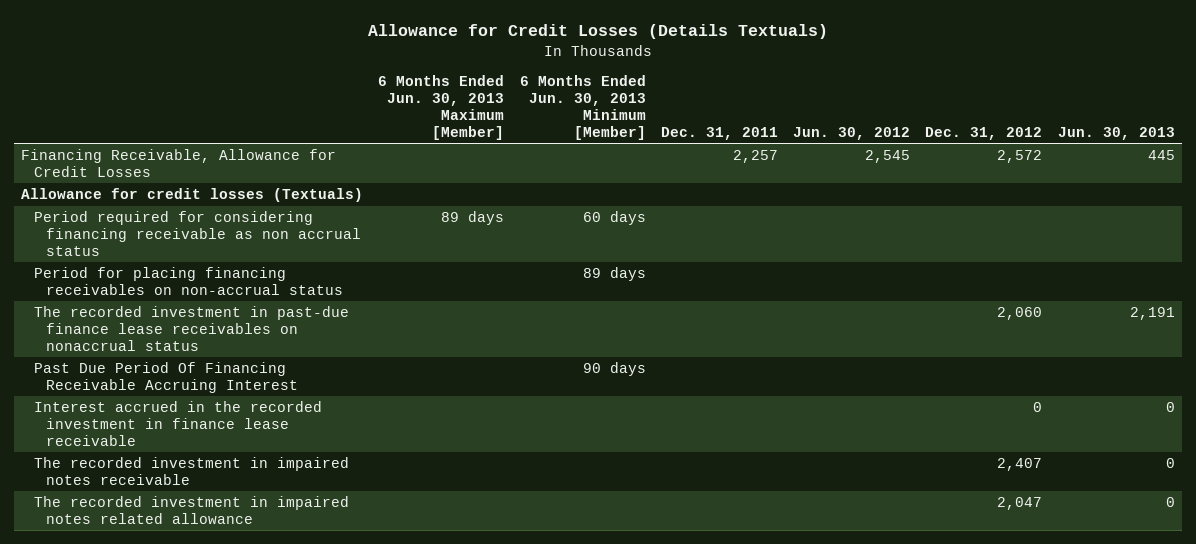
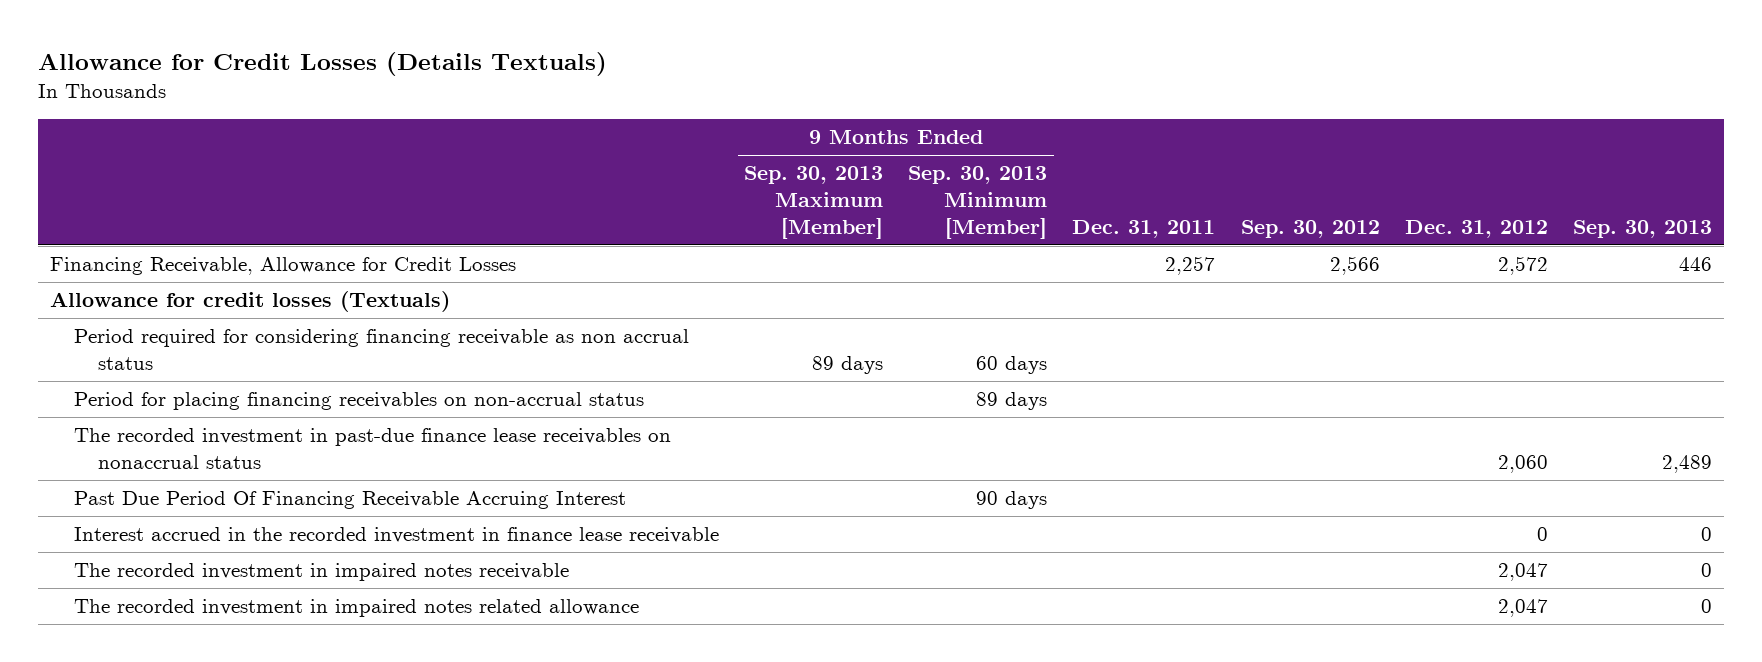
- | 6 Months Ended Jun. 30, 2013 Maximum [Member] | 6 Months Ended Jun. 30, 2013 Minimum [Member] | Dec. 31, 2011 | Jun. 30, 2012 | Dec. 31, 2012 | Jun. 30, 2013
+ | 9 Months Ended Sep. 30, 2013 Maximum [Member] | 9 Months Ended Sep. 30, 2013 Minimum [Member] | Dec. 31, 2011 | Sep. 30, 2012 | Dec. 31, 2012 | Sep. 30, 2013
- The recorded investment in impaired notes receivable | | | | | 2,407 | 0
+ The recorded investment in impaired notes receivable | | | | | 2,047 | 0

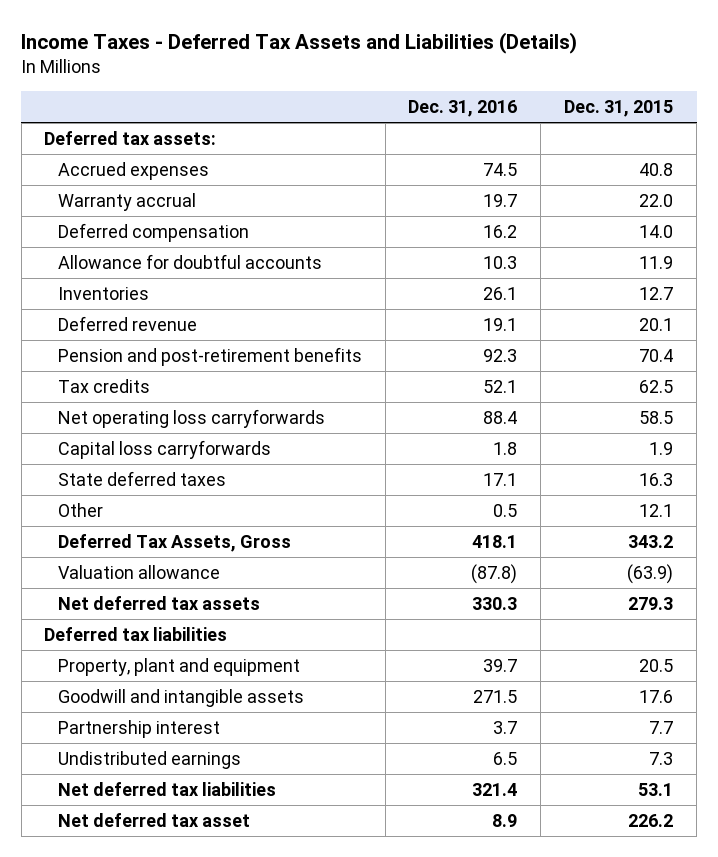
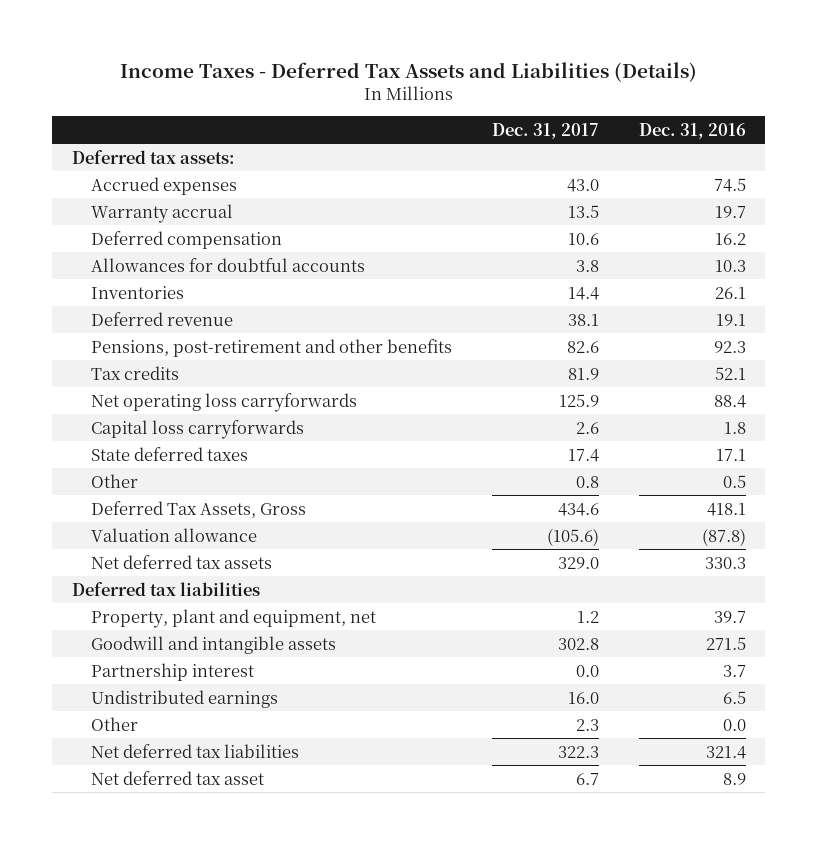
- | Dec. 31, 2016 | Dec. 31, 2015
+ | Dec. 31, 2017 | Dec. 31, 2016
- Allowance for doubtful accounts | 10.3 | 11.9
+ Allowances for doubtful accounts | 3.8 | 10.3
- Pension and post-retirement benefits | 92.3 | 70.4
+ Pensions, post-retirement and other benefits | 82.6 | 92.3
- Property, plant and equipment | 39.7 | 20.5
+ Property, plant and equipment, net | 1.2 | 39.7
+ Other | 2.3 | 0.0

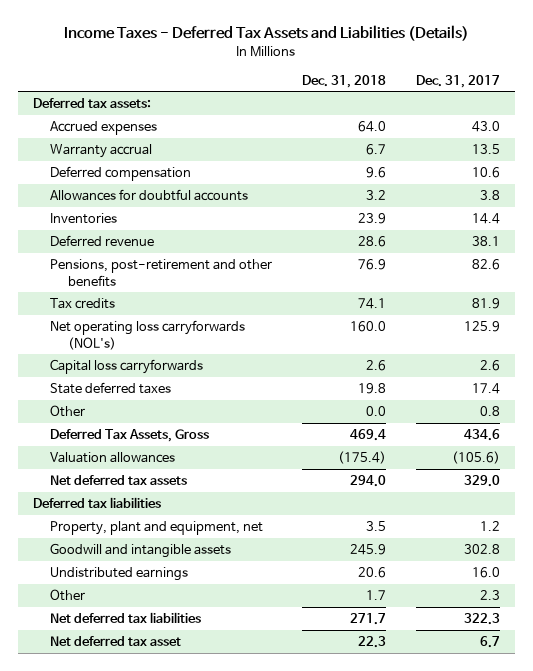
- | Dec. 31, 2017 | Dec. 31, 2016
+ | Dec. 31, 2018 | Dec. 31, 2017
- Net operating loss carryforwards | 125.9 | 88.4
+ Net operating loss carryforwards (NOL's) | 160.0 | 125.9
- Valuation allowance | (105.6) | (87.8)
+ Valuation allowances | (175.4) | (105.6)
- Partnership interest | 0.0 | 3.7

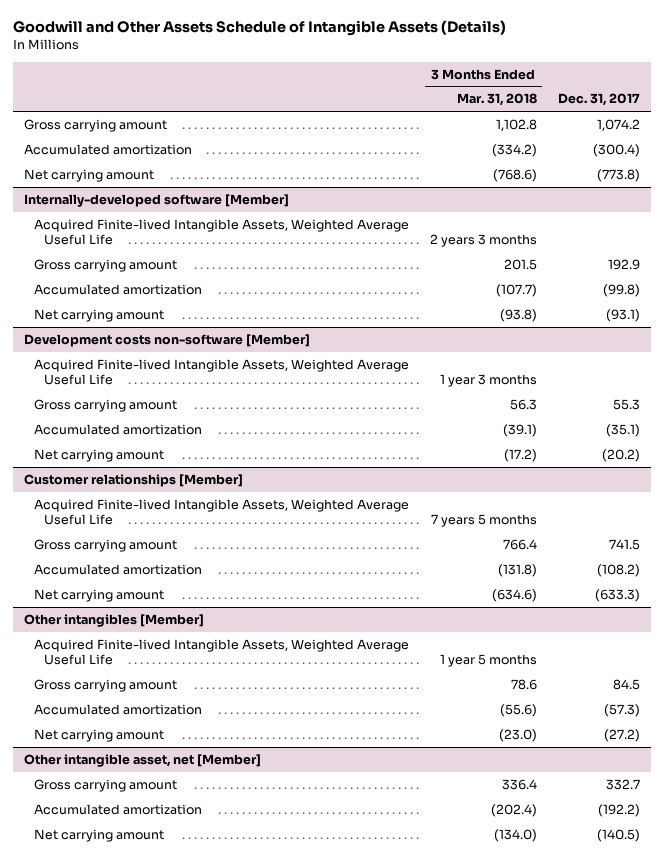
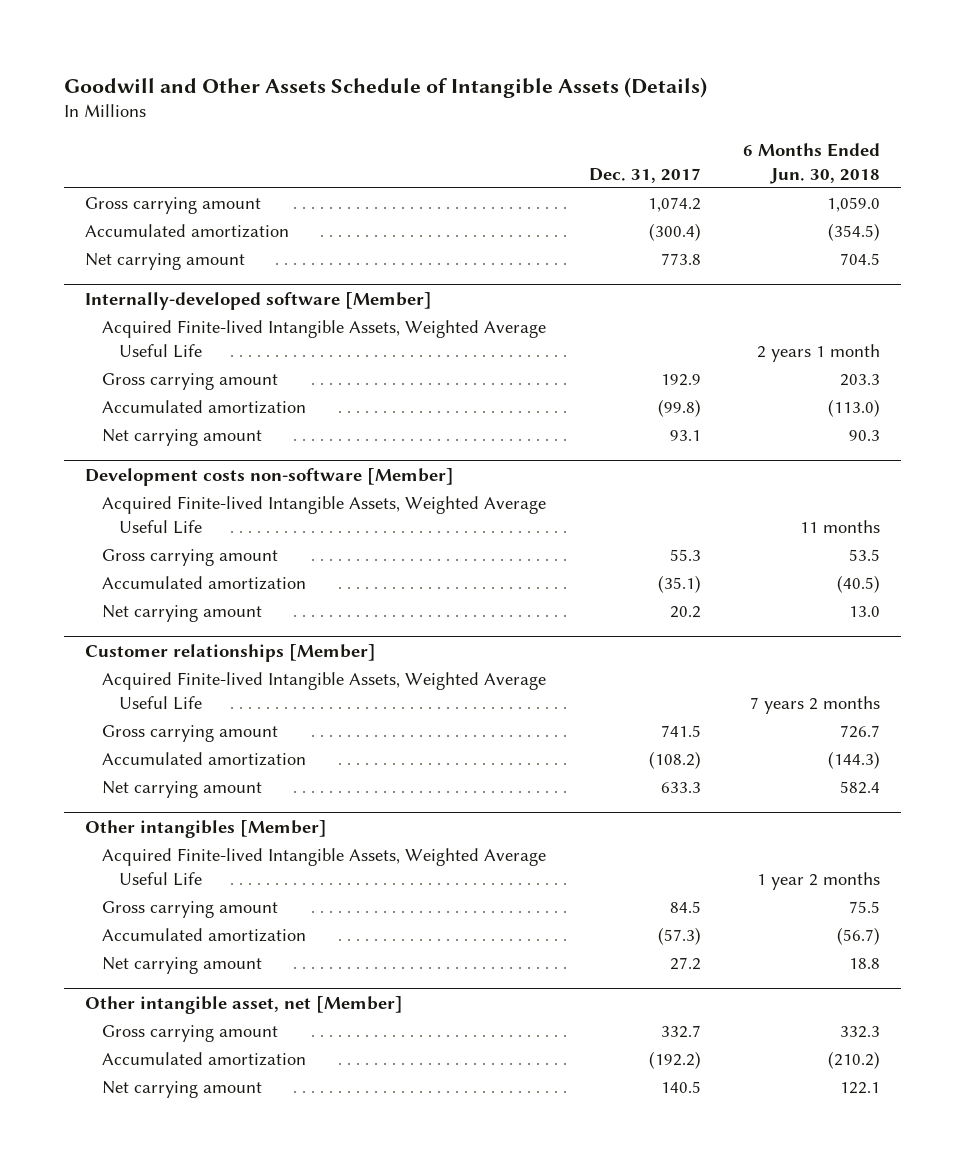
- | 3 Months Ended Mar. 31, 2018 | Dec. 31, 2017
+ | Dec. 31, 2017 | 6 Months Ended Jun. 30, 2018
- Net carrying amount | (768.6) | (773.8)
+ Net carrying amount | 773.8 | 704.5
@ Internally-developed software [Member]
- Net carrying amount | (93.8) | (93.1)
+ Net carrying amount | 93.1 | 90.3
@ Development costs non-software [Member]
- Net carrying amount | (17.2) | (20.2)
+ Net carrying amount | 20.2 | 13.0
@ Customer relationships [Member]
- Net carrying amount | (634.6) | (633.3)
+ Net carrying amount | 633.3 | 582.4
@ Other intangibles [Member]
- Net carrying amount | (23.0) | (27.2)
+ Net carrying amount | 27.2 | 18.8
@ Other intangible asset, net [Member]
- Net carrying amount | (134.0) | (140.5)
+ Net carrying amount | 140.5 | 122.1

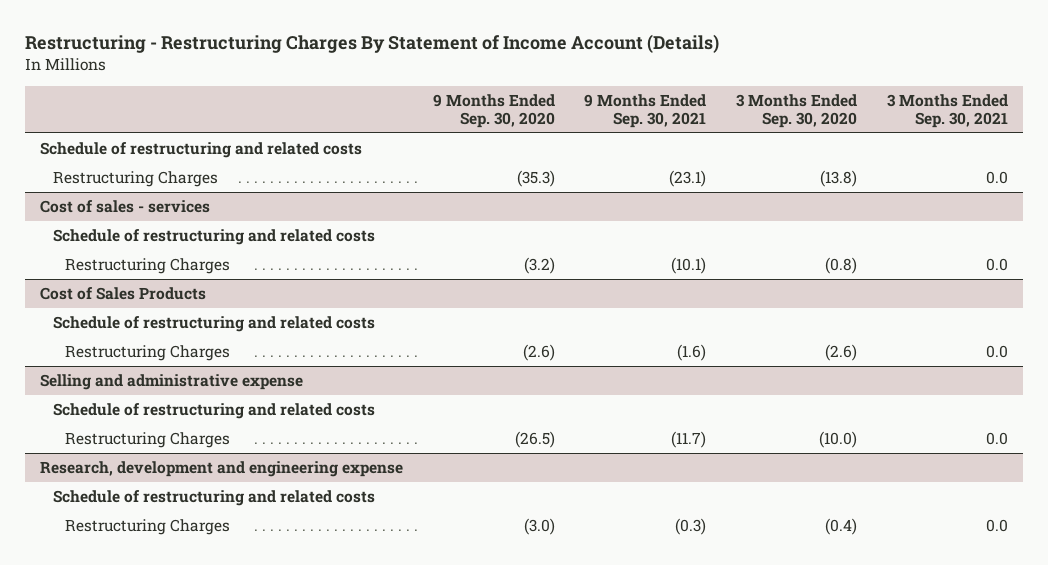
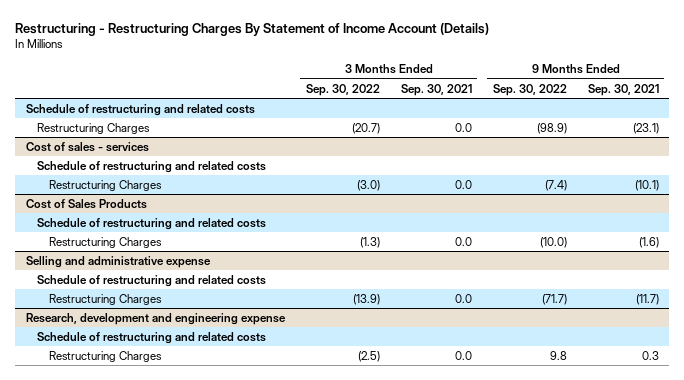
- | 9 Months Ended Sep. 30, 2020 | 9 Months Ended Sep. 30, 2021 | 3 Months Ended Sep. 30, 2020 | 3 Months Ended Sep. 30, 2021
+ | 3 Months Ended Sep. 30, 2022 | 3 Months Ended Sep. 30, 2021 | 9 Months Ended Sep. 30, 2022 | 9 Months Ended Sep. 30, 2021
@ Research, development and engineering expense
- Restructuring Charges | (3.0) | (0.3) | (0.4) | 0.0
+ Restructuring Charges | (2.5) | 0.0 | 9.8 | 0.3

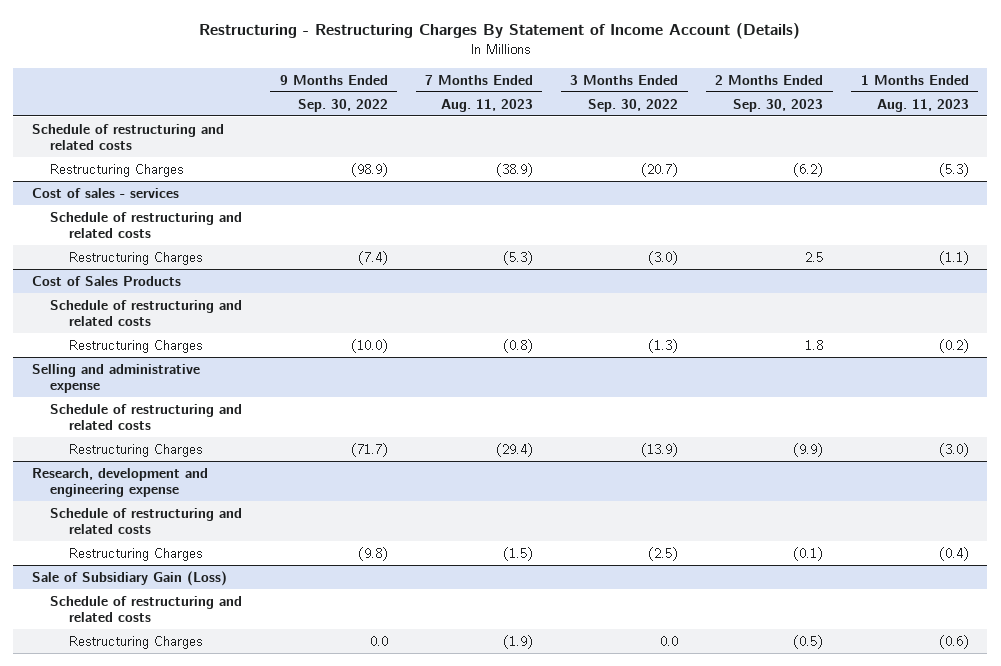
- | 3 Months Ended Sep. 30, 2022 | 3 Months Ended Sep. 30, 2021 | 9 Months Ended Sep. 30, 2022 | 9 Months Ended Sep. 30, 2021
+ | 9 Months Ended Sep. 30, 2022 | 7 Months Ended Aug. 11, 2023 | 3 Months Ended Sep. 30, 2022 | 2 Months Ended Sep. 30, 2023 | 1 Months Ended Aug. 11, 2023
@ Research, development and engineering expense
- Restructuring Charges | (2.5) | 0.0 | 9.8 | 0.3
+ Restructuring Charges | (9.8) | (1.5) | (2.5) | (0.1) | (0.4)
+ Sale of Subsidiary Gain (Loss)
+ Schedule of restructuring and related costs
+ Restructuring Charges | 0.0 | (1.9) | 0.0 | (0.5) | (0.6)

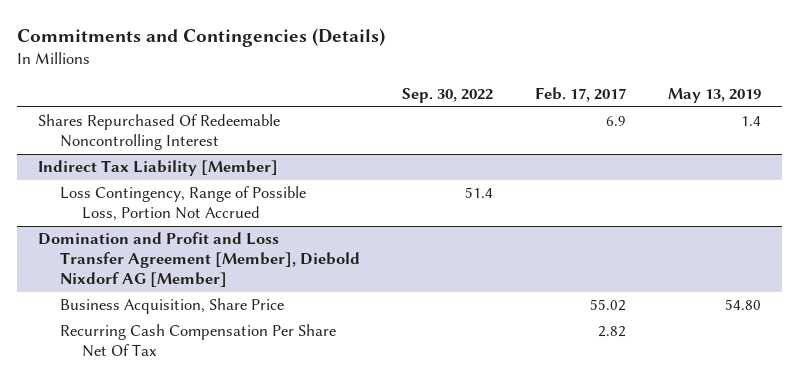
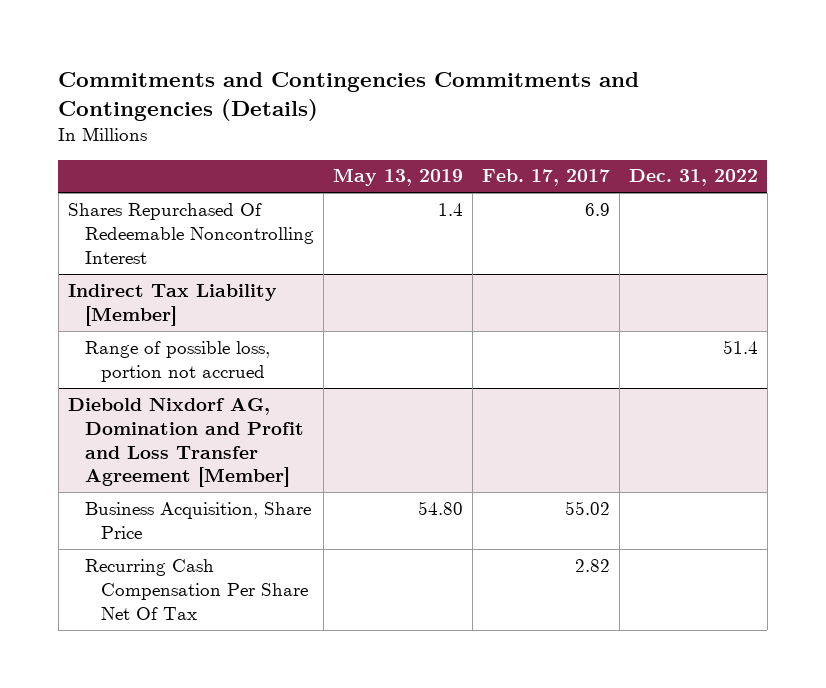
- Commitments and Contingencies (Details)
+ Commitments and Contingencies Commitments and Contingencies (Details)
- | Sep. 30, 2022 | Feb. 17, 2017 | May 13, 2019
+ | May 13, 2019 | Feb. 17, 2017 | Dec. 31, 2022
@ Indirect Tax Liability [Member]
- Loss Contingency, Range of Possible Loss, Portion Not Accrued | 51.4 | |
- Domination and Profit and Loss Transfer Agreement [Member], Diebold Nixdorf AG [Member]
@ Indirect Tax Liability [Member]
+ Range of possible loss, portion not accrued | | | 51.4
+ Diebold Nixdorf AG, Domination and Profit and Loss Transfer Agreement [Member]

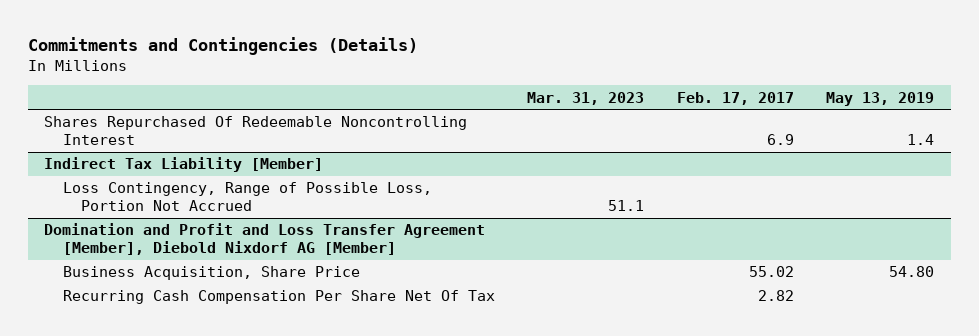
- Commitments and Contingencies Commitments and Contingencies (Details)
+ Commitments and Contingencies (Details)
- | May 13, 2019 | Feb. 17, 2017 | Dec. 31, 2022
+ | Mar. 31, 2023 | Feb. 17, 2017 | May 13, 2019
@ Indirect Tax Liability [Member]
- Range of possible loss, portion not accrued | | | 51.4
- Diebold Nixdorf AG, Domination and Profit and Loss Transfer Agreement [Member]
@ Indirect Tax Liability [Member]
+ Loss Contingency, Range of Possible Loss, Portion Not Accrued | 51.1 | |
+ Domination and Profit and Loss Transfer Agreement [Member], Diebold Nixdorf AG [Member]

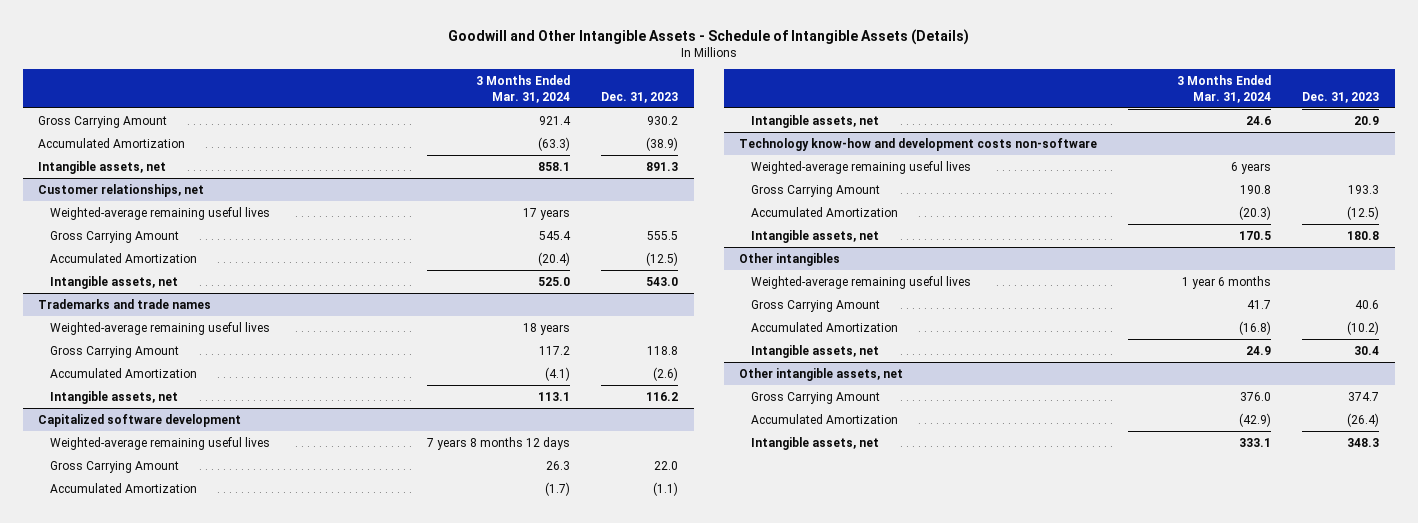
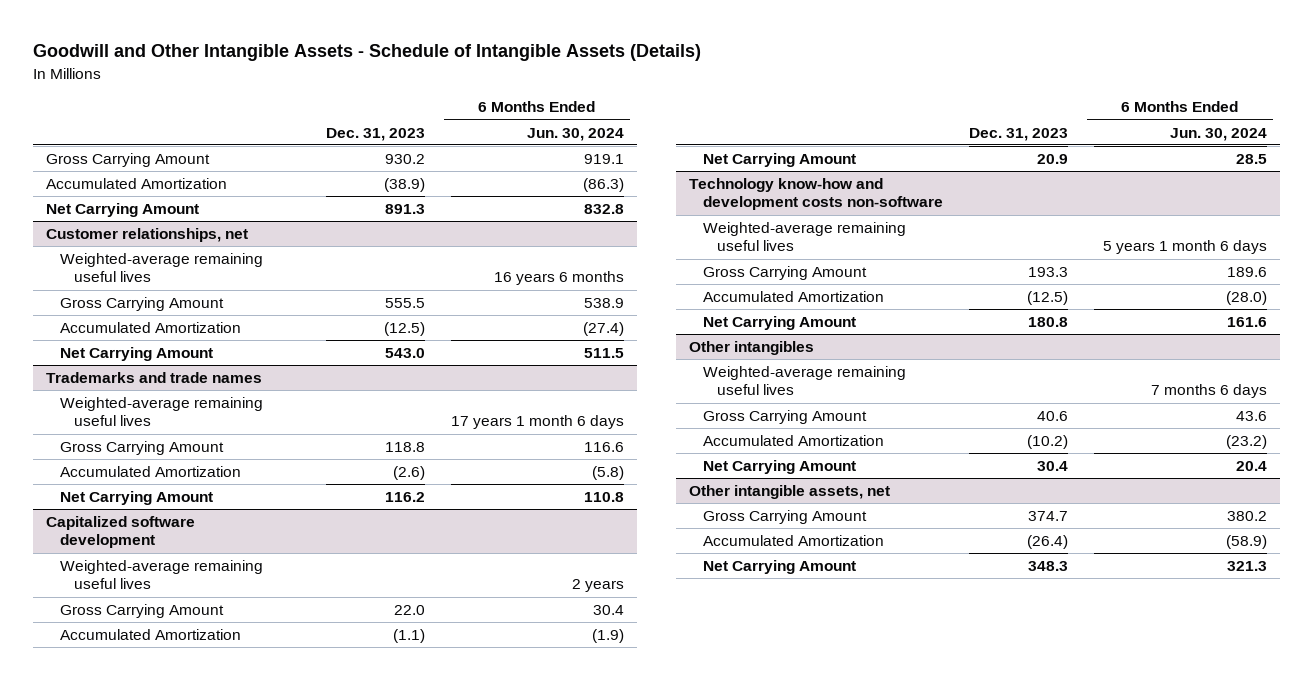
- | 3 Months Ended Mar. 31, 2024 | Dec. 31, 2023
+ | Dec. 31, 2023 | 6 Months Ended Jun. 30, 2024
- Intangible assets, net | 858.1 | 891.3
+ Net Carrying Amount | 891.3 | 832.8
@ Customer relationships, net
- Intangible assets, net | 525.0 | 543.0
+ Net Carrying Amount | 543.0 | 511.5
@ Trademarks and trade names
- Intangible assets, net | 113.1 | 116.2
+ Net Carrying Amount | 116.2 | 110.8
@ Capitalized software development
- Intangible assets, net | 24.6 | 20.9
+ Net Carrying Amount | 20.9 | 28.5
@ Technology know-how and development costs non-software
- Intangible assets, net | 170.5 | 180.8
+ Net Carrying Amount | 180.8 | 161.6
@ Other intangibles
- Intangible assets, net | 24.9 | 30.4
+ Net Carrying Amount | 30.4 | 20.4
@ Other intangible assets, net
- Intangible assets, net | 333.1 | 348.3
+ Net Carrying Amount | 348.3 | 321.3

